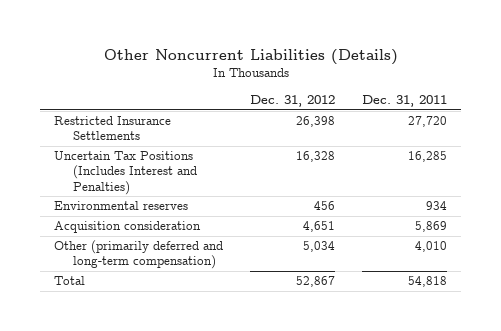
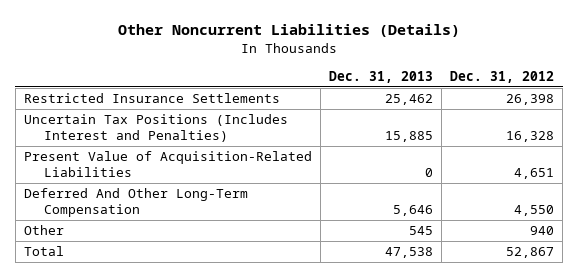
- | Dec. 31, 2012 | Dec. 31, 2011
+ | Dec. 31, 2013 | Dec. 31, 2012
- Environmental reserves | 456 | 934
- Acquisition consideration | 4,651 | 5,869
- Other (primarily deferred and long-term compensation) | 5,034 | 4,010
+ Present Value of Acquisition-Related Liabilities | 0 | 4,651
+ Deferred And Other Long-Term Compensation | 5,646 | 4,550
+ Other | 545 | 940

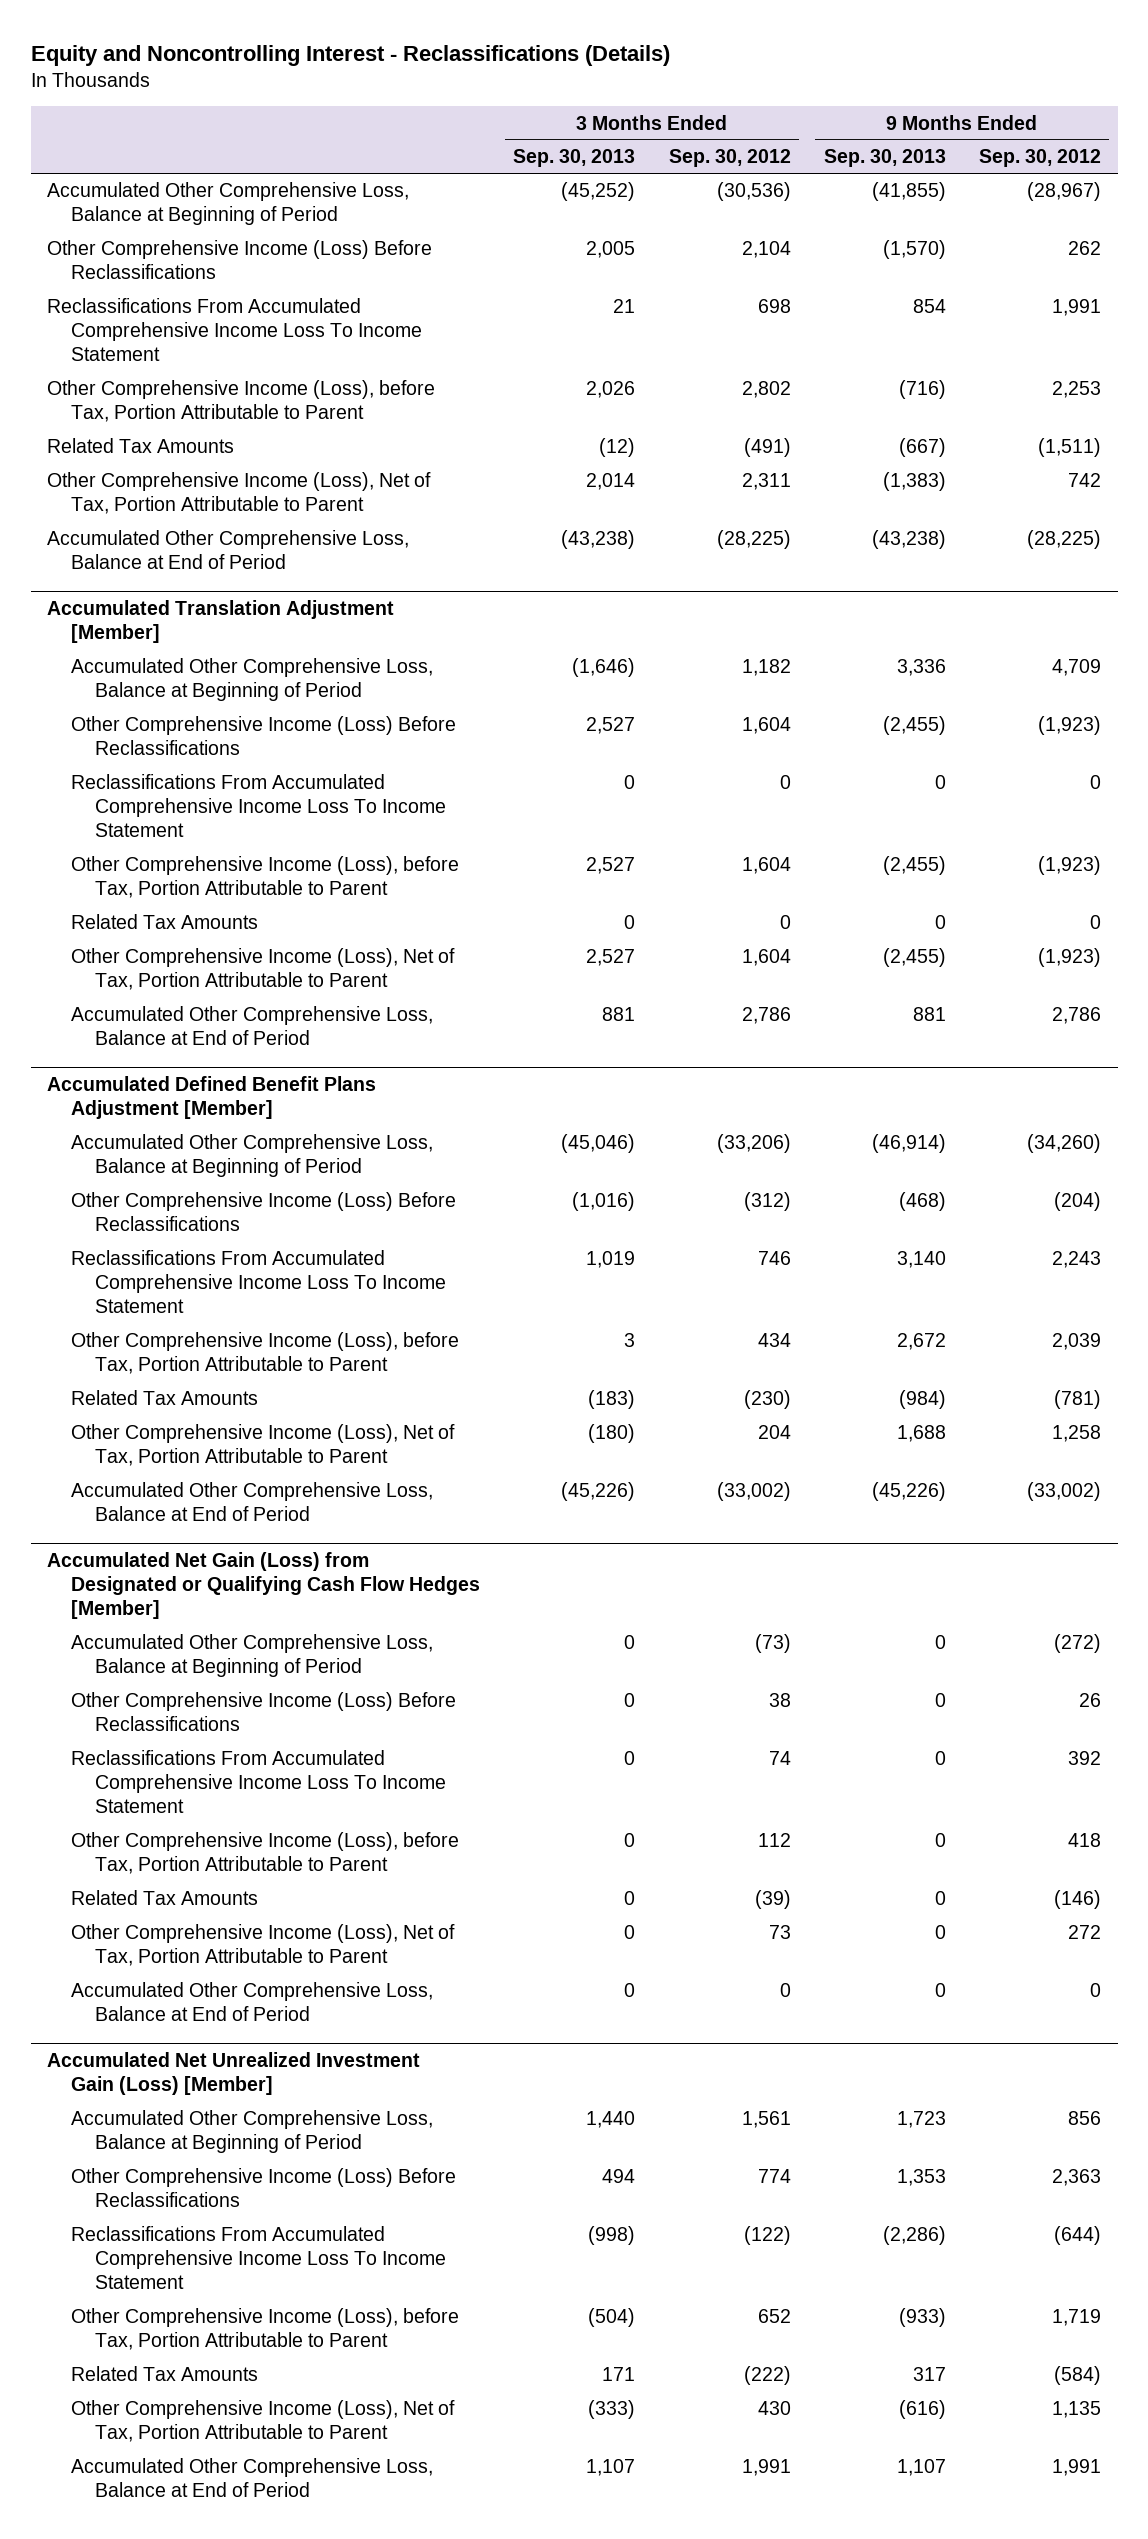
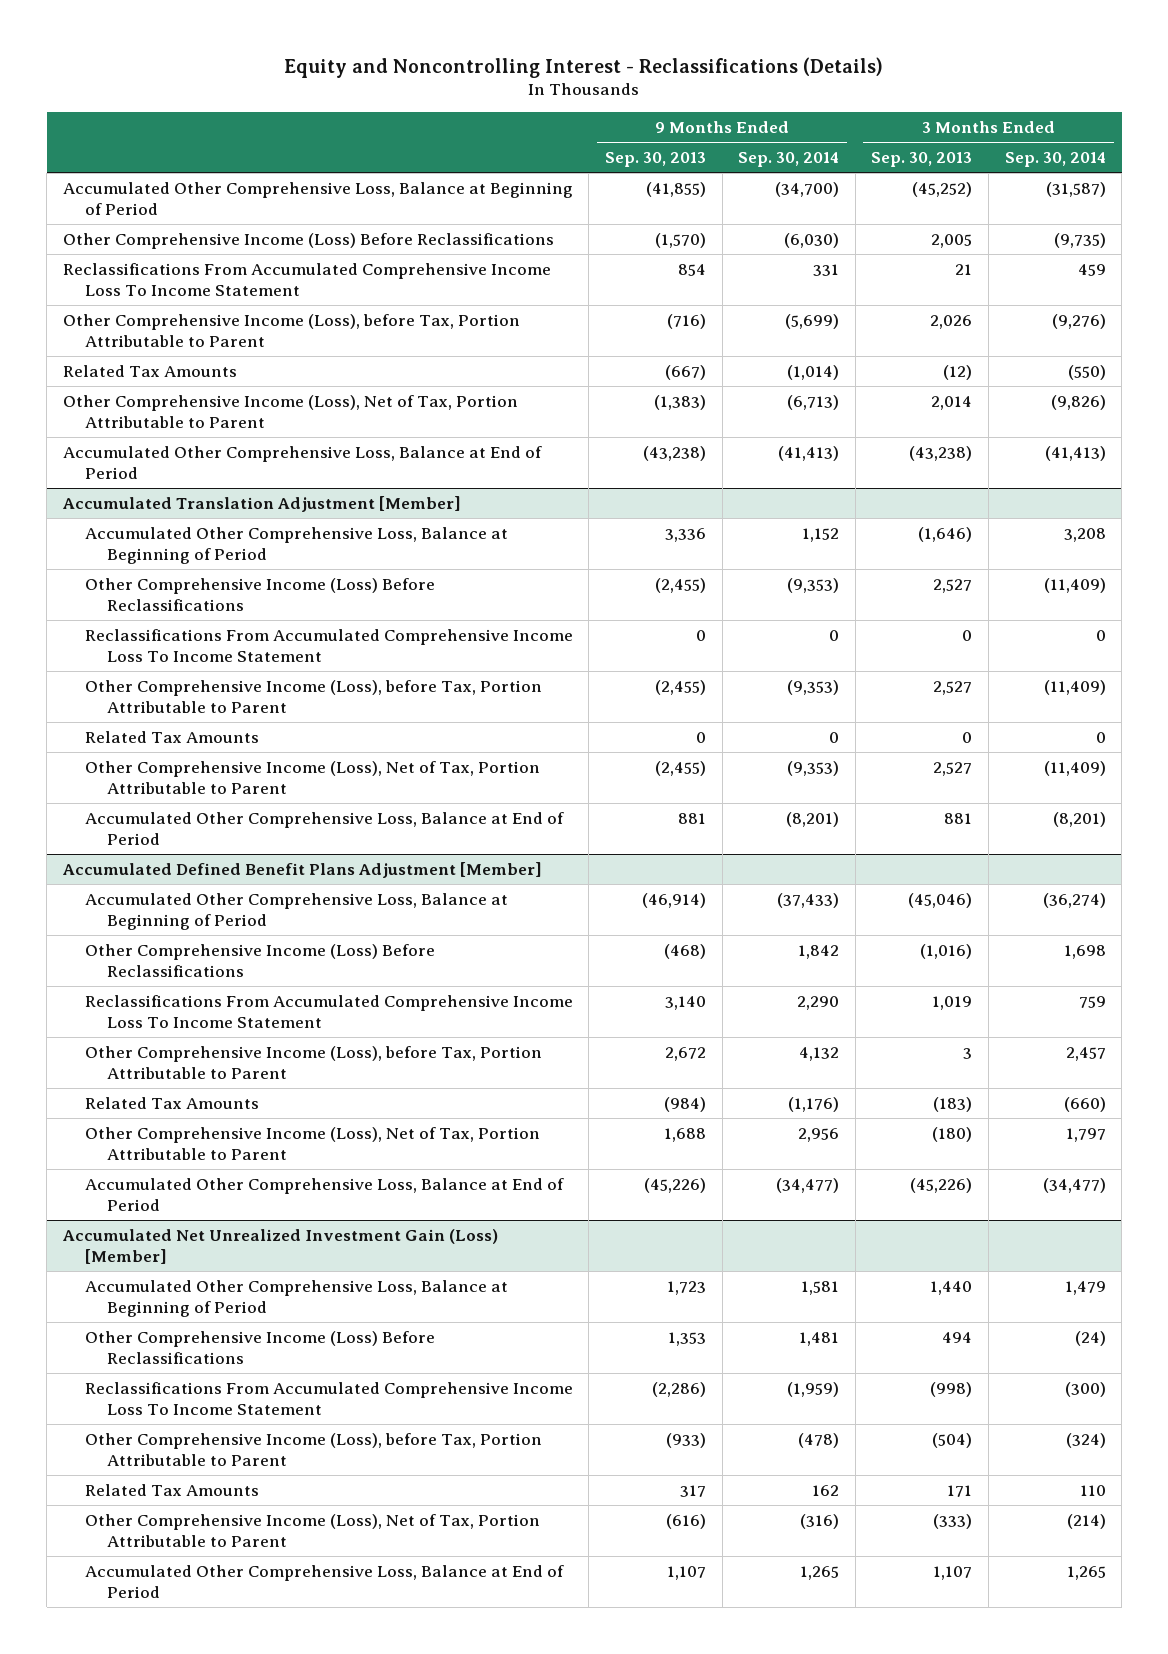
- | 3 Months Ended Sep. 30, 2013 | 3 Months Ended Sep. 30, 2012 | 9 Months Ended Sep. 30, 2013 | 9 Months Ended Sep. 30, 2012
+ | 9 Months Ended Sep. 30, 2013 | 9 Months Ended Sep. 30, 2014 | 3 Months Ended Sep. 30, 2013 | 3 Months Ended Sep. 30, 2014
- Accumulated Net Gain (Loss) from Designated or Qualifying Cash Flow Hedges [Member]
- Accumulated Other Comprehensive Loss, Balance at Beginning of Period | 0 | (73) | 0 | (272)
- Other Comprehensive Income (Loss) Before Reclassifications | 0 | 38 | 0 | 26
- Reclassifications From Accumulated Comprehensive Income Loss To Income Statement | 0 | 74 | 0 | 392
- Other Comprehensive Income (Loss), before Tax, Portion Attributable to Parent | 0 | 112 | 0 | 418
- Related Tax Amounts | 0 | (39) | 0 | (146)
- Other Comprehensive Income (Loss), Net of Tax, Portion Attributable to Parent | 0 | 73 | 0 | 272
- Accumulated Other Comprehensive Loss, Balance at End of Period | 0 | 0 | 0 | 0

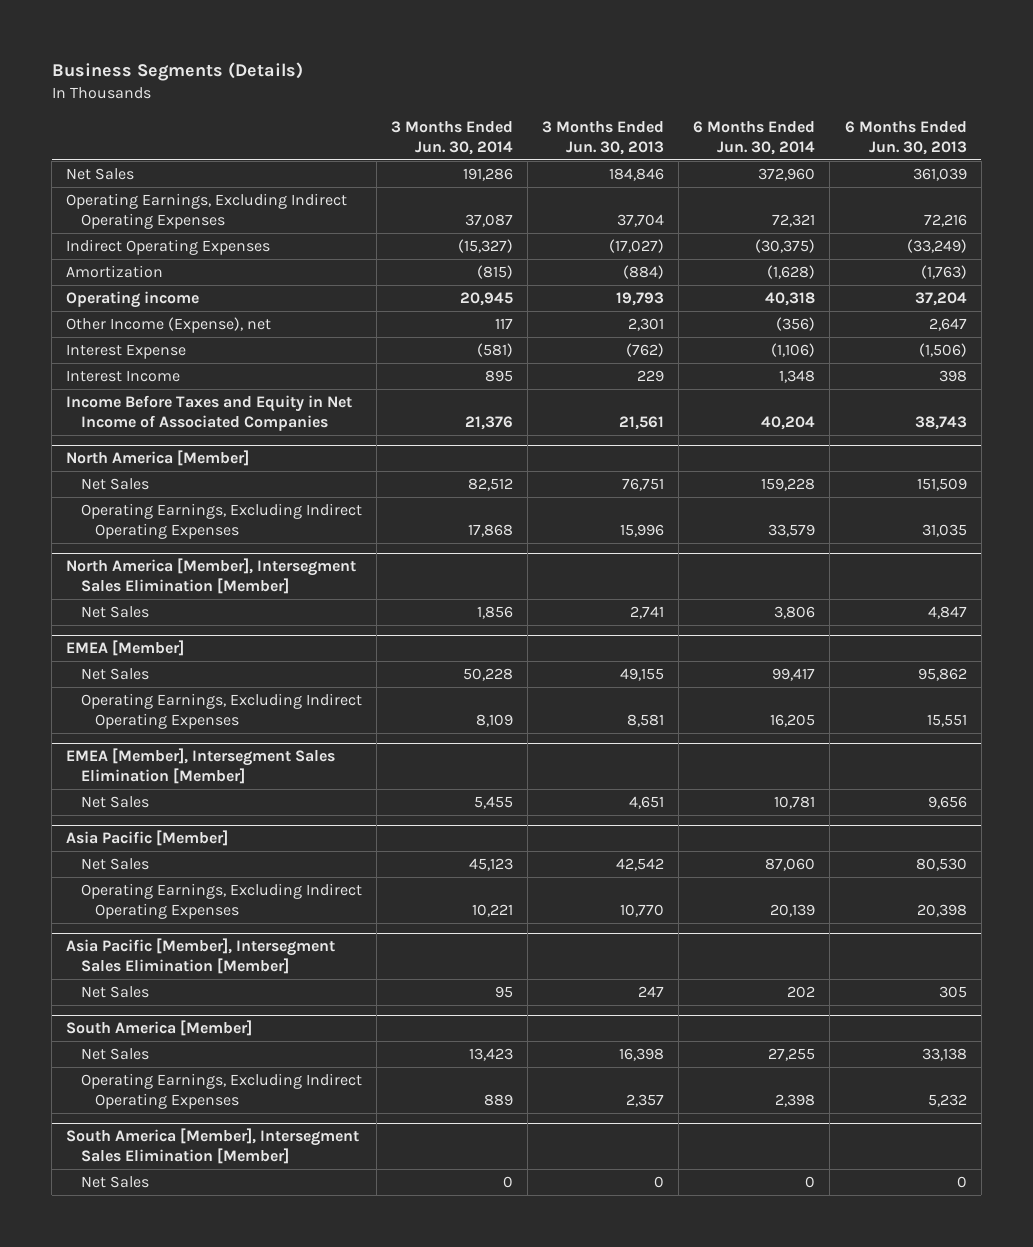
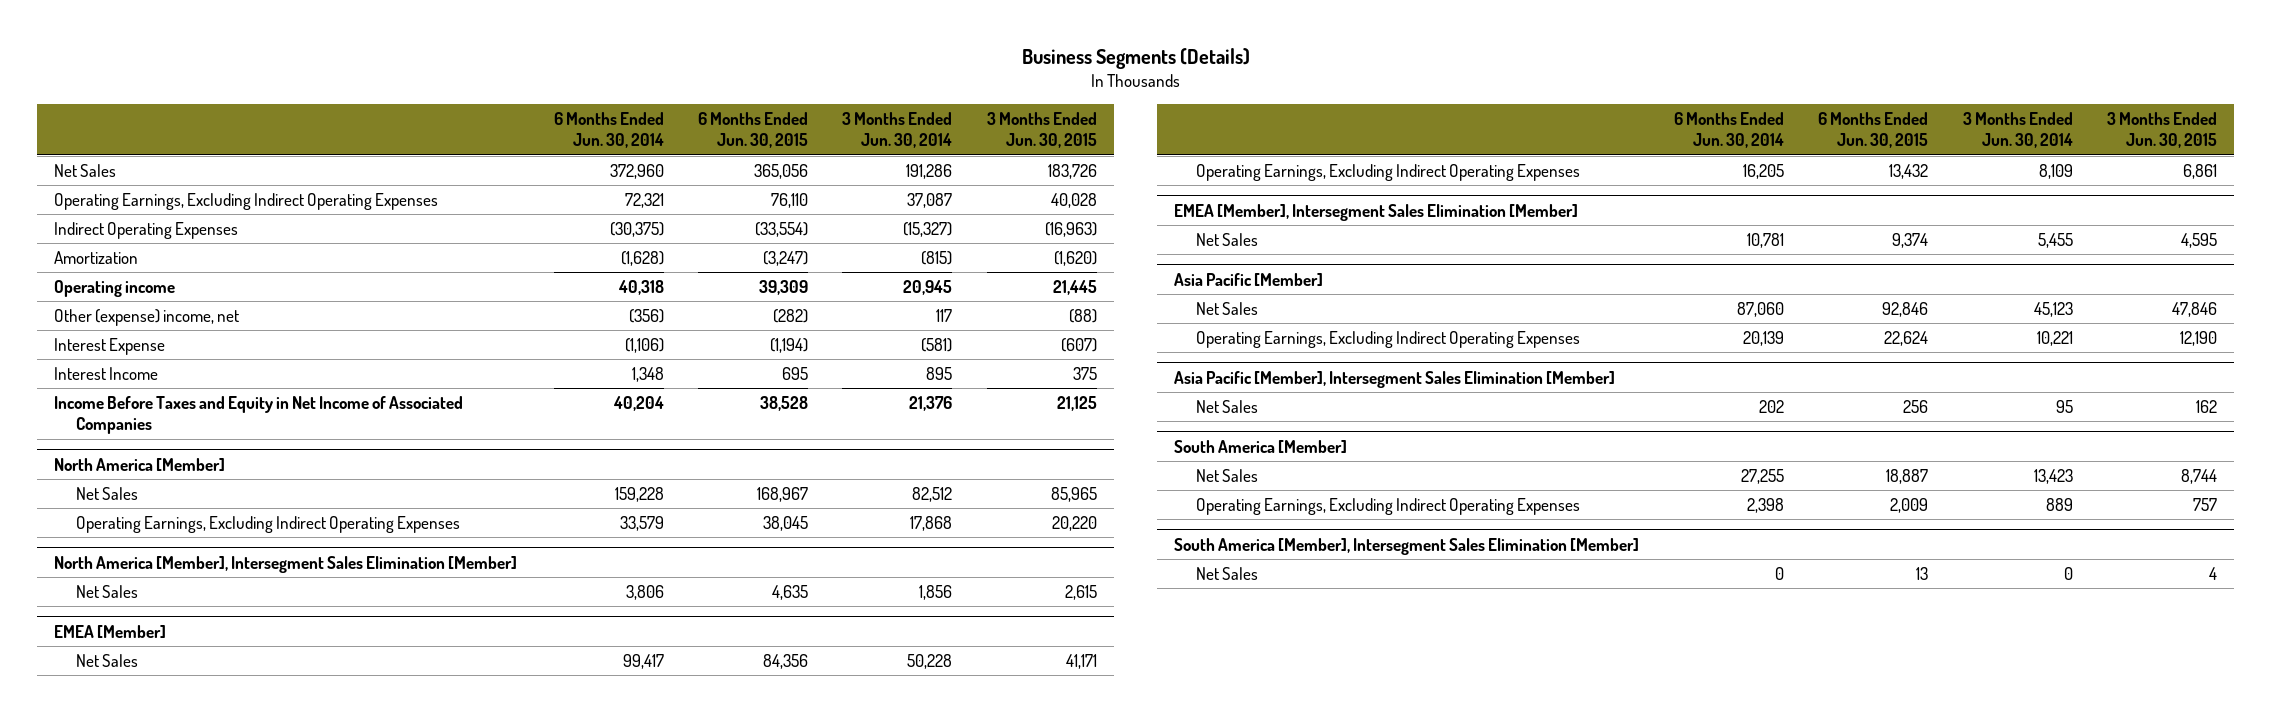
- | 3 Months Ended Jun. 30, 2014 | 3 Months Ended Jun. 30, 2013 | 6 Months Ended Jun. 30, 2014 | 6 Months Ended Jun. 30, 2013
+ | 6 Months Ended Jun. 30, 2014 | 6 Months Ended Jun. 30, 2015 | 3 Months Ended Jun. 30, 2014 | 3 Months Ended Jun. 30, 2015
- Other Income (Expense), net | 117 | 2,301 | (356) | 2,647
+ Other (expense) income, net | (356) | (282) | 117 | (88)

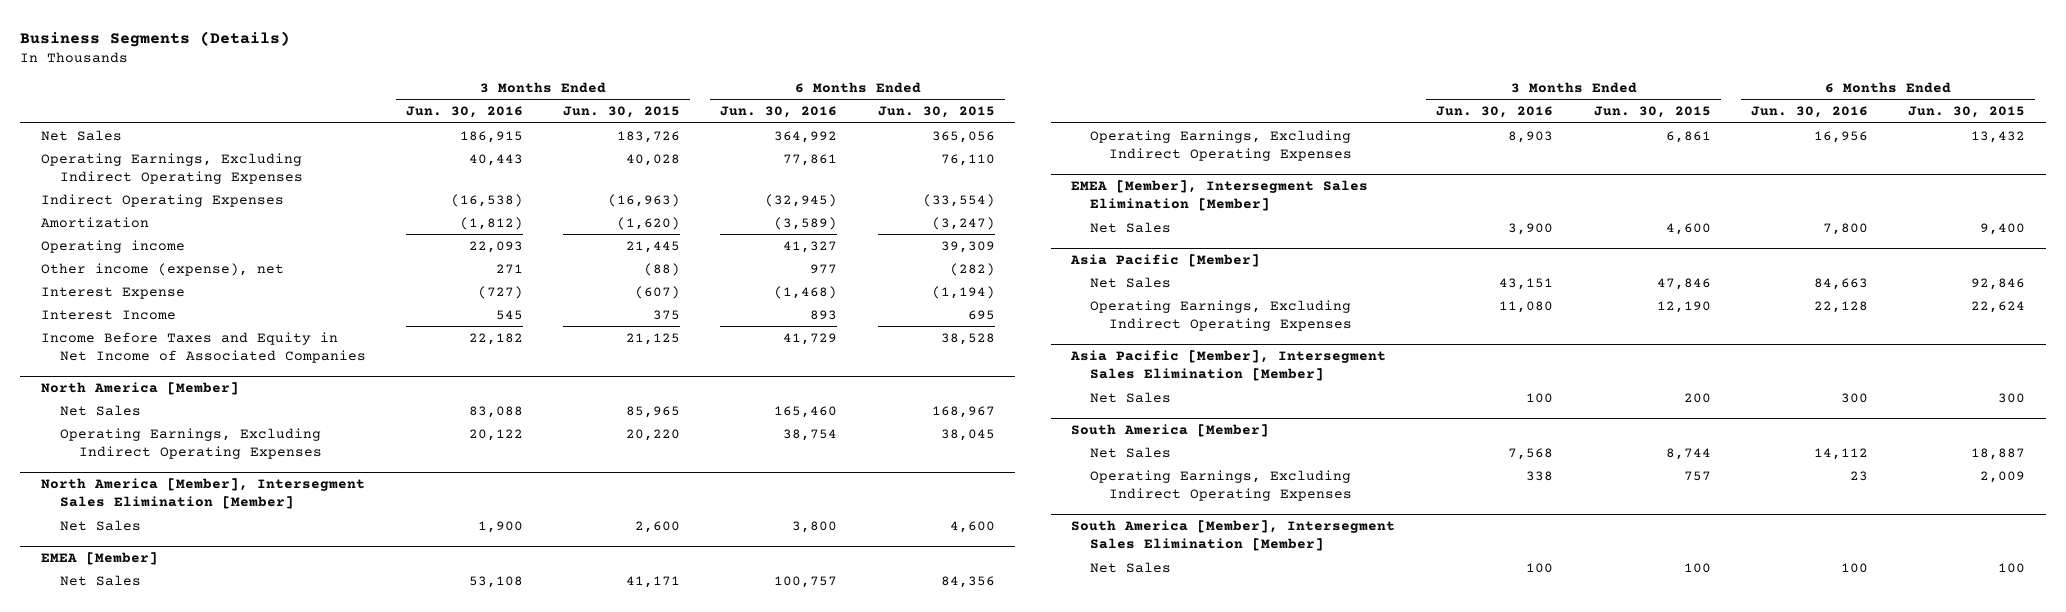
- | 6 Months Ended Jun. 30, 2014 | 6 Months Ended Jun. 30, 2015 | 3 Months Ended Jun. 30, 2014 | 3 Months Ended Jun. 30, 2015
+ | 3 Months Ended Jun. 30, 2016 | 3 Months Ended Jun. 30, 2015 | 6 Months Ended Jun. 30, 2016 | 6 Months Ended Jun. 30, 2015
- Other (expense) income, net | (356) | (282) | 117 | (88)
+ Other income (expense), net | 271 | (88) | 977 | (282)
@ North America [Member], Intersegment Sales Elimination [Member]
- Net Sales | 3,806 | 4,635 | 1,856 | 2,615
+ Net Sales | 1,900 | 2,600 | 3,800 | 4,600
@ EMEA [Member], Intersegment Sales Elimination [Member]
- Net Sales | 10,781 | 9,374 | 5,455 | 4,595
+ Net Sales | 3,900 | 4,600 | 7,800 | 9,400
@ Asia Pacific [Member], Intersegment Sales Elimination [Member]
- Net Sales | 202 | 256 | 95 | 162
+ Net Sales | 100 | 200 | 300 | 300
@ South America [Member], Intersegment Sales Elimination [Member]
- Net Sales | 0 | 13 | 0 | 4
+ Net Sales | 100 | 100 | 100 | 100

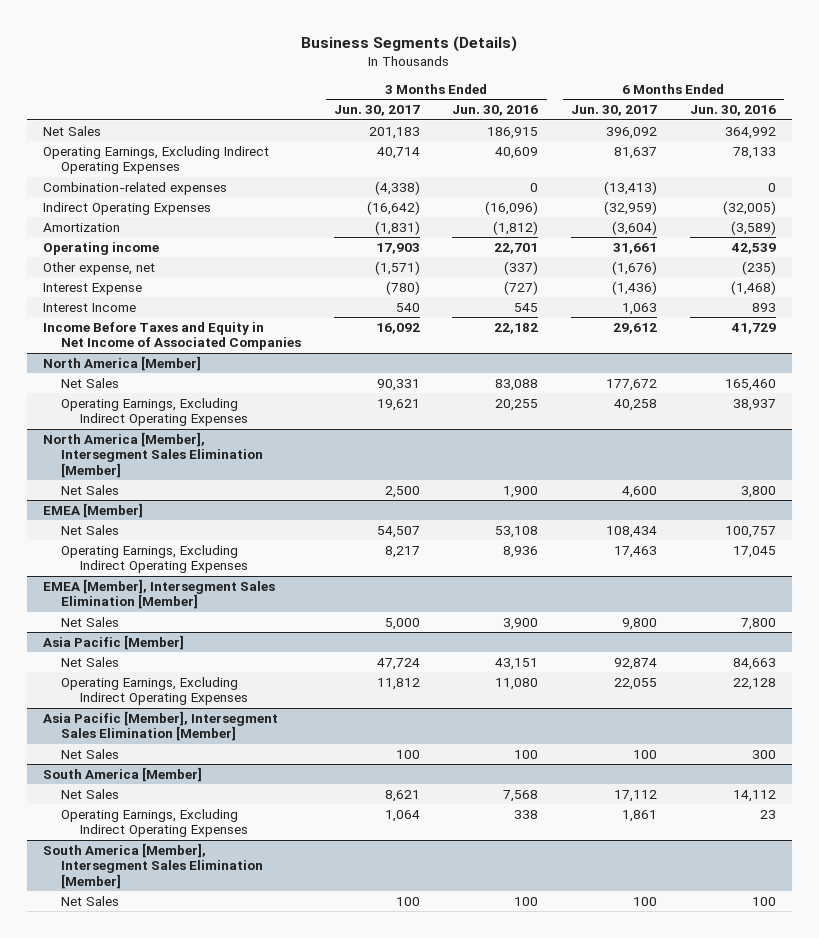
- | 3 Months Ended Jun. 30, 2016 | 3 Months Ended Jun. 30, 2015 | 6 Months Ended Jun. 30, 2016 | 6 Months Ended Jun. 30, 2015
+ | 3 Months Ended Jun. 30, 2017 | 3 Months Ended Jun. 30, 2016 | 6 Months Ended Jun. 30, 2017 | 6 Months Ended Jun. 30, 2016
- Operating Earnings, Excluding Indirect Operating Expenses | 40,443 | 40,028 | 77,861 | 76,110
- Indirect Operating Expenses | (16,538) | (16,963) | (32,945) | (33,554)
+ Operating Earnings, Excluding Indirect Operating Expenses | 40,714 | 40,609 | 81,637 | 78,133
+ Combination-related expenses | (4,338) | 0 | (13,413) | 0
+ Indirect Operating Expenses | (16,642) | (16,096) | (32,959) | (32,005)
- Operating income | 22,093 | 21,445 | 41,327 | 39,309
- Other income (expense), net | 271 | (88) | 977 | (282)
+ Operating income | 17,903 | 22,701 | 31,661 | 42,539
+ Other expense, net | (1,571) | (337) | (1,676) | (235)
@ North America [Member]
- Operating Earnings, Excluding Indirect Operating Expenses | 20,122 | 20,220 | 38,754 | 38,045
+ Operating Earnings, Excluding Indirect Operating Expenses | 19,621 | 20,255 | 40,258 | 38,937
@ EMEA [Member]
- Operating Earnings, Excluding Indirect Operating Expenses | 8,903 | 6,861 | 16,956 | 13,432
+ Operating Earnings, Excluding Indirect Operating Expenses | 8,217 | 8,936 | 17,463 | 17,045

